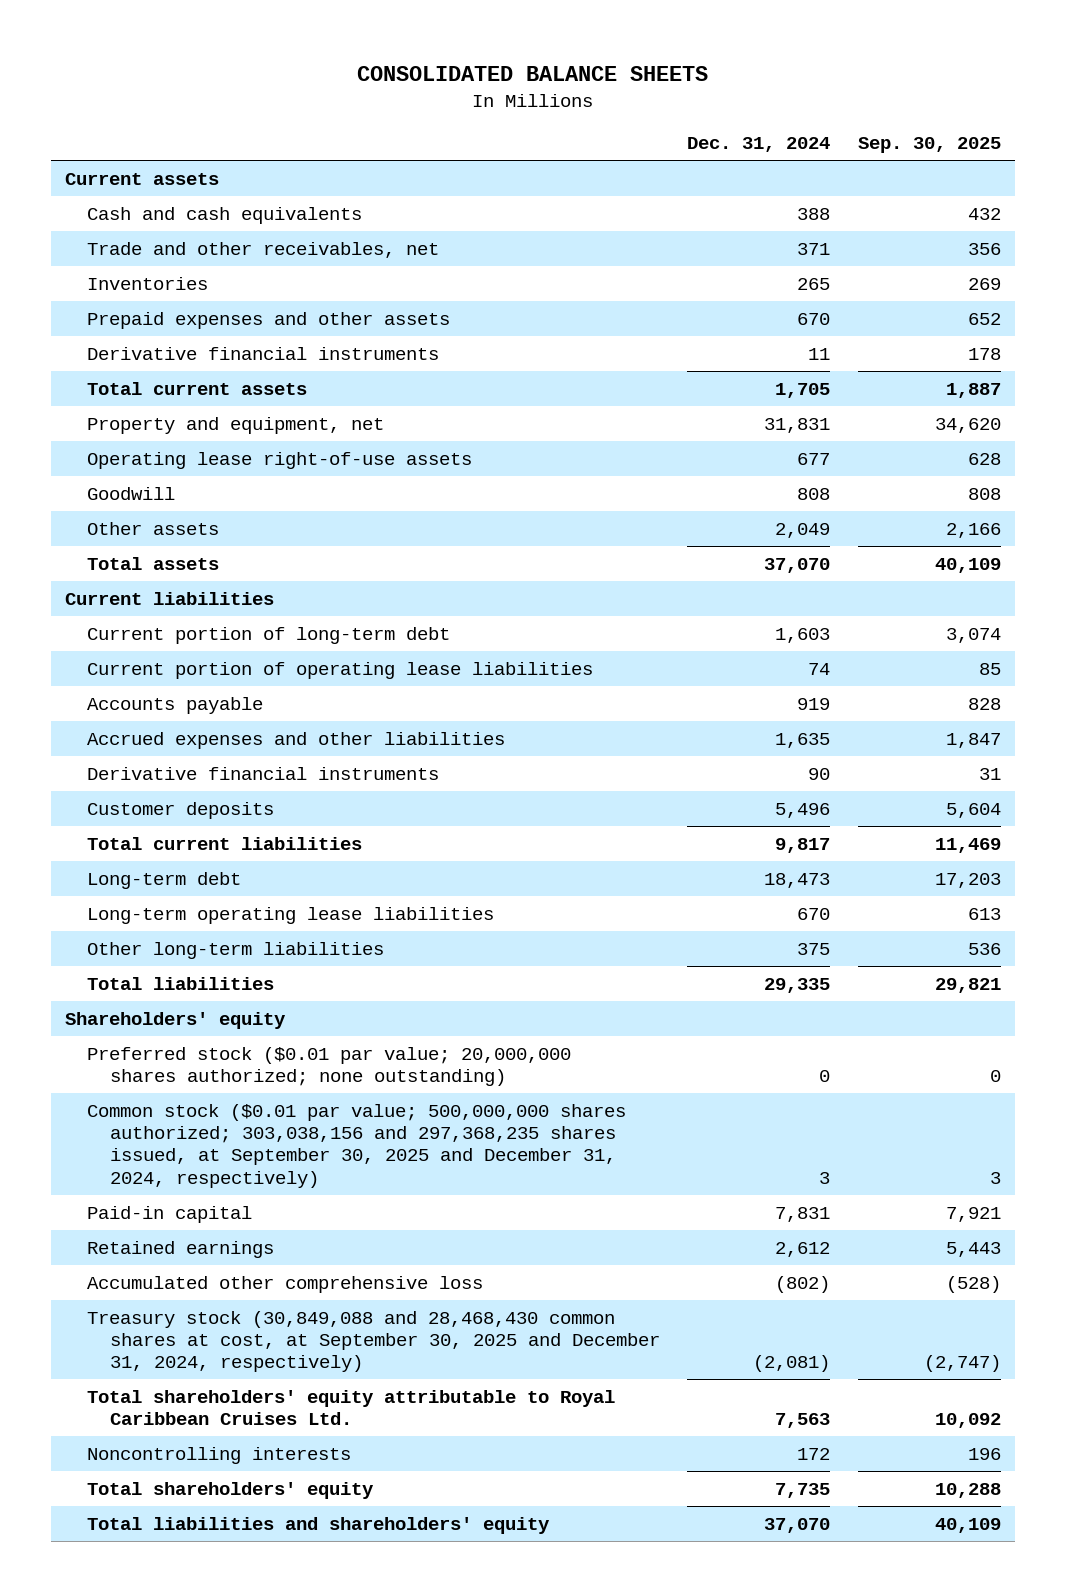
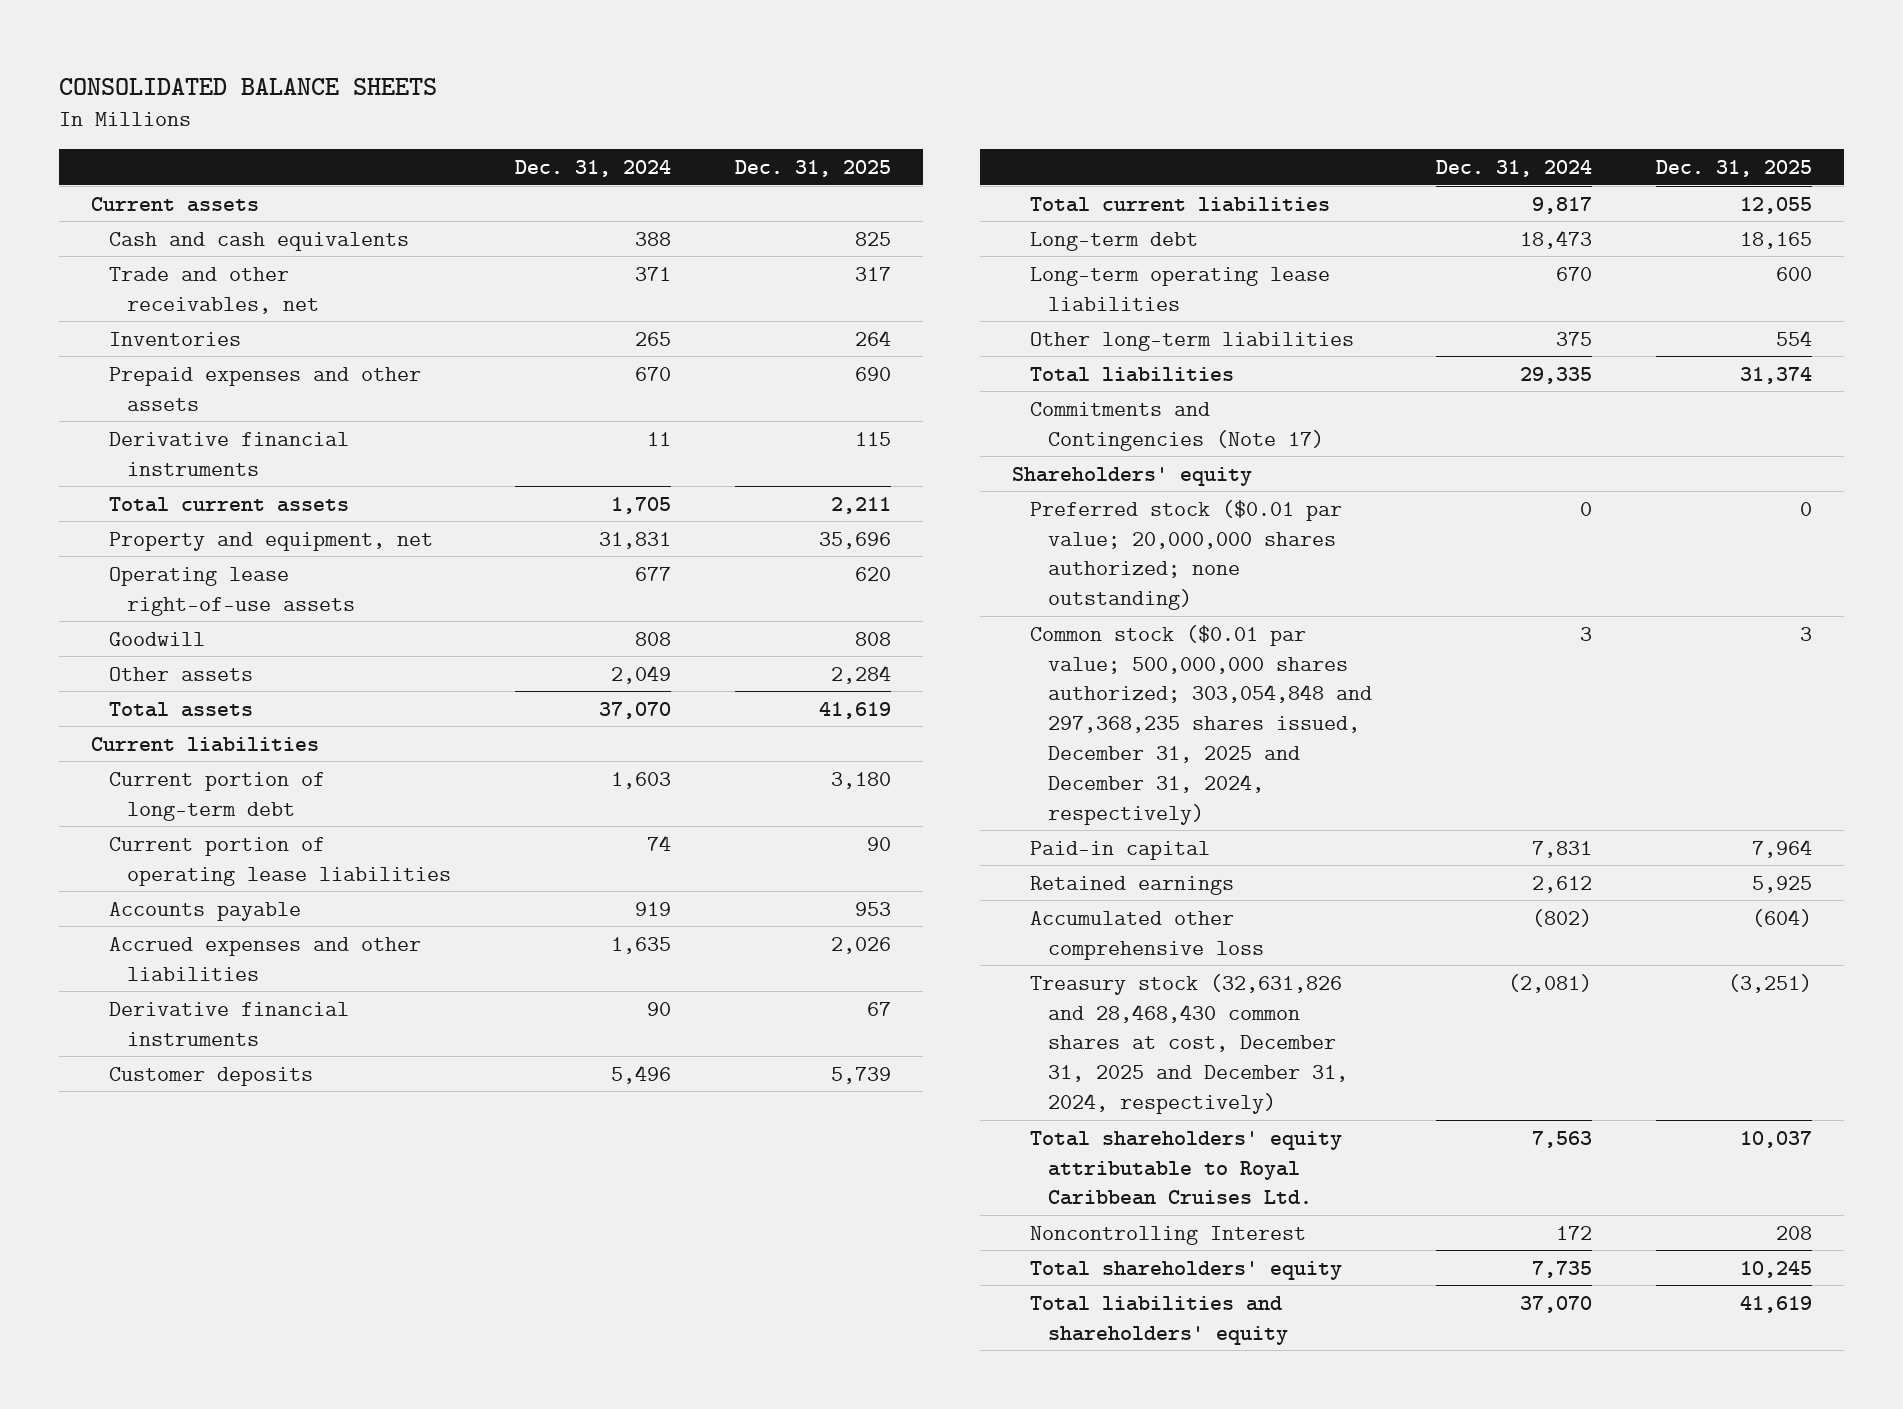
- | Dec. 31, 2024 | Sep. 30, 2025
+ | Dec. 31, 2024 | Dec. 31, 2025
+ Commitments and Contingencies (Note 17)
- Common stock ($0.01 par value; 500,000,000 shares authorized; 303,038,156 and 297,368,235 shares issued, at September 30, 2025 and December 31, 2024, respectively) | 3 | 3
+ Common stock ($0.01 par value; 500,000,000 shares authorized; 303,054,848 and 297,368,235 shares issued, December 31, 2025 and December 31, 2024, respectively) | 3 | 3
- Treasury stock (30,849,088 and 28,468,430 common shares at cost, at September 30, 2025 and December 31, 2024, respectively) | (2,081) | (2,747)
+ Treasury stock (32,631,826 and 28,468,430 common shares at cost, December 31, 2025 and December 31, 2024, respectively) | (2,081) | (3,251)
- Noncontrolling interests | 172 | 196
+ Noncontrolling Interest | 172 | 208

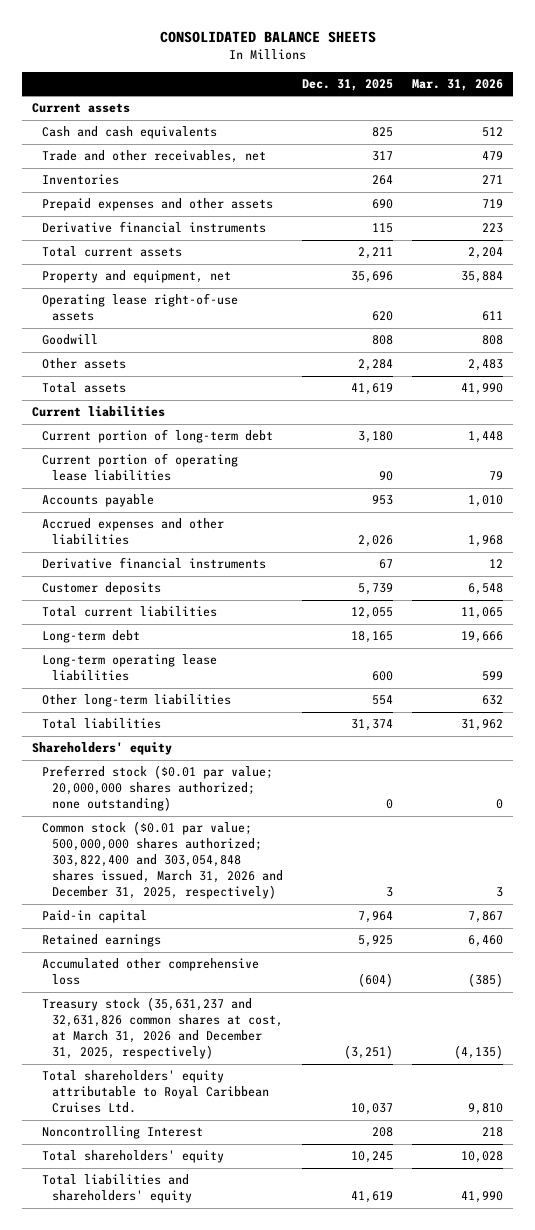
- | Dec. 31, 2024 | Dec. 31, 2025
+ | Dec. 31, 2025 | Mar. 31, 2026
- Commitments and Contingencies (Note 17)
- Common stock ($0.01 par value; 500,000,000 shares authorized; 303,054,848 and 297,368,235 shares issued, December 31, 2025 and December 31, 2024, respectively) | 3 | 3
+ Common stock ($0.01 par value; 500,000,000 shares authorized; 303,822,400 and 303,054,848 shares issued, March 31, 2026 and December 31, 2025, respectively) | 3 | 3
- Treasury stock (32,631,826 and 28,468,430 common shares at cost, December 31, 2025 and December 31, 2024, respectively) | (2,081) | (3,251)
+ Treasury stock (35,631,237 and 32,631,826 common shares at cost, at March 31, 2026 and December 31, 2025, respectively) | (3,251) | (4,135)

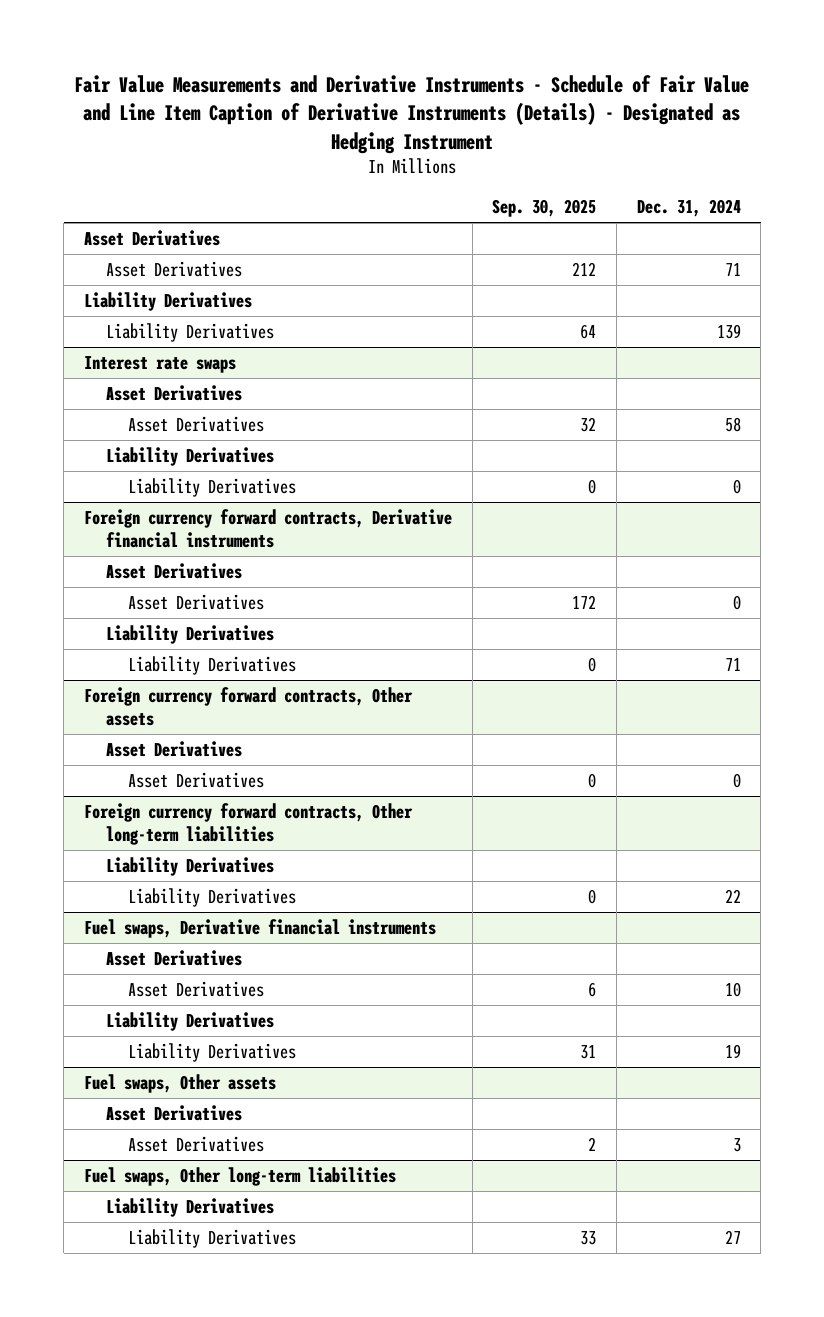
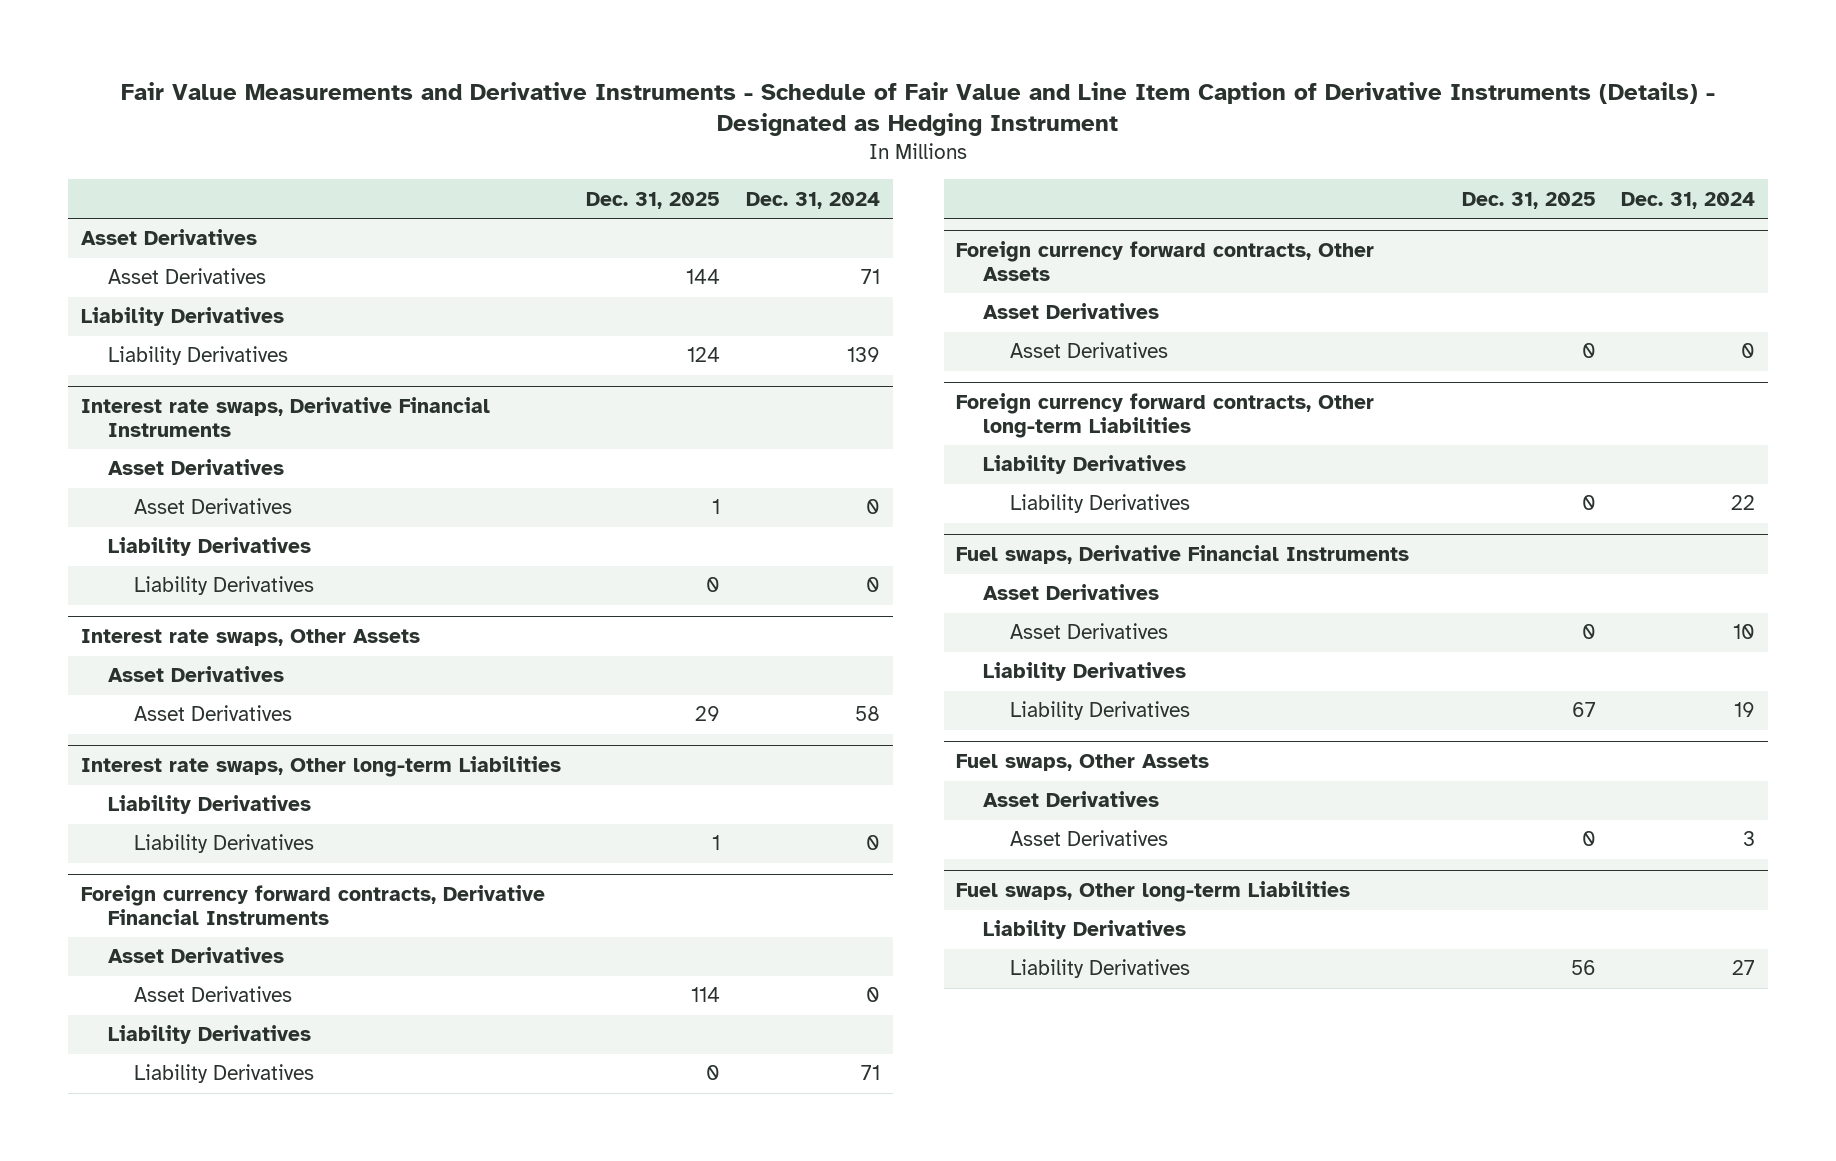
- | Sep. 30, 2025 | Dec. 31, 2024
+ | Dec. 31, 2025 | Dec. 31, 2024
- Interest rate swaps
+ Interest rate swaps, Derivative Financial Instruments
+ Asset Derivatives | 1 | 0
+ Liability Derivatives
+ Liability Derivatives | 0 | 0
+ Interest rate swaps, Other Assets
+ Asset Derivatives
+ Interest rate swaps, Other long-term Liabilities
- Foreign currency forward contracts, Derivative financial instruments
+ Foreign currency forward contracts, Derivative Financial Instruments
- Foreign currency forward contracts, Other assets
+ Foreign currency forward contracts, Other Assets
- Foreign currency forward contracts, Other long-term liabilities
+ Foreign currency forward contracts, Other long-term Liabilities
- Fuel swaps, Derivative financial instruments
+ Fuel swaps, Derivative Financial Instruments
- Fuel swaps, Other assets
+ Fuel swaps, Other Assets
- Fuel swaps, Other long-term liabilities
+ Fuel swaps, Other long-term Liabilities

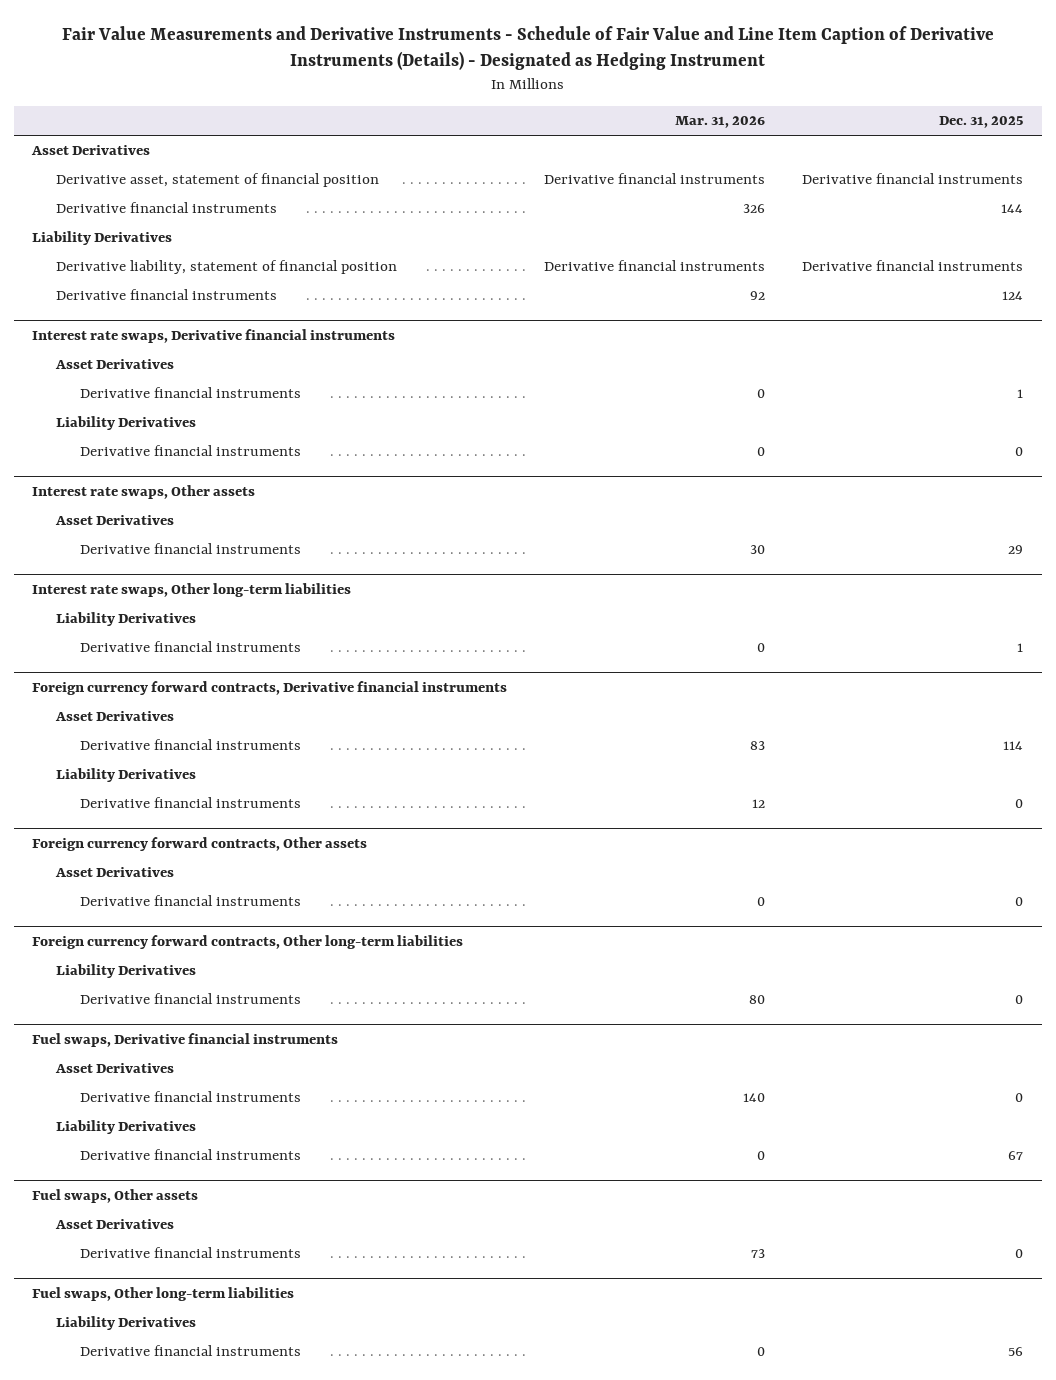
- | Dec. 31, 2025 | Dec. 31, 2024
+ | Mar. 31, 2026 | Dec. 31, 2025
- Asset Derivatives | 144 | 71
+ Derivative asset, statement of financial position | Derivative financial instruments | Derivative financial instruments
+ Derivative financial instruments | 326 | 144
- Liability Derivatives | 124 | 139
- Interest rate swaps, Derivative Financial Instruments
+ Derivative liability, statement of financial position | Derivative financial instruments | Derivative financial instruments
+ Derivative financial instruments | 92 | 124
+ Interest rate swaps, Derivative financial instruments
- Asset Derivatives | 1 | 0
+ Derivative financial instruments | 0 | 1
- Liability Derivatives | 0 | 0
- Interest rate swaps, Other Assets
+ Derivative financial instruments | 0 | 0
+ Interest rate swaps, Other assets
- Asset Derivatives | 29 | 58
- Interest rate swaps, Other long-term Liabilities
+ Derivative financial instruments | 30 | 29
+ Interest rate swaps, Other long-term liabilities
- Liability Derivatives | 1 | 0
- Foreign currency forward contracts, Derivative Financial Instruments
+ Derivative financial instruments | 0 | 1
+ Foreign currency forward contracts, Derivative financial instruments
- Asset Derivatives | 114 | 0
+ Derivative financial instruments | 83 | 114
- Liability Derivatives | 0 | 71
- Foreign currency forward contracts, Other Assets
+ Derivative financial instruments | 12 | 0
+ Foreign currency forward contracts, Other assets
- Asset Derivatives | 0 | 0
- Foreign currency forward contracts, Other long-term Liabilities
+ Derivative financial instruments | 0 | 0
+ Foreign currency forward contracts, Other long-term liabilities
- Liability Derivatives | 0 | 22
- Fuel swaps, Derivative Financial Instruments
+ Derivative financial instruments | 80 | 0
+ Fuel swaps, Derivative financial instruments
- Asset Derivatives | 0 | 10
+ Derivative financial instruments | 140 | 0
- Liability Derivatives | 67 | 19
- Fuel swaps, Other Assets
+ Derivative financial instruments | 0 | 67
+ Fuel swaps, Other assets
- Asset Derivatives | 0 | 3
- Fuel swaps, Other long-term Liabilities
+ Derivative financial instruments | 73 | 0
+ Fuel swaps, Other long-term liabilities
- Liability Derivatives | 56 | 27
+ Derivative financial instruments | 0 | 56

